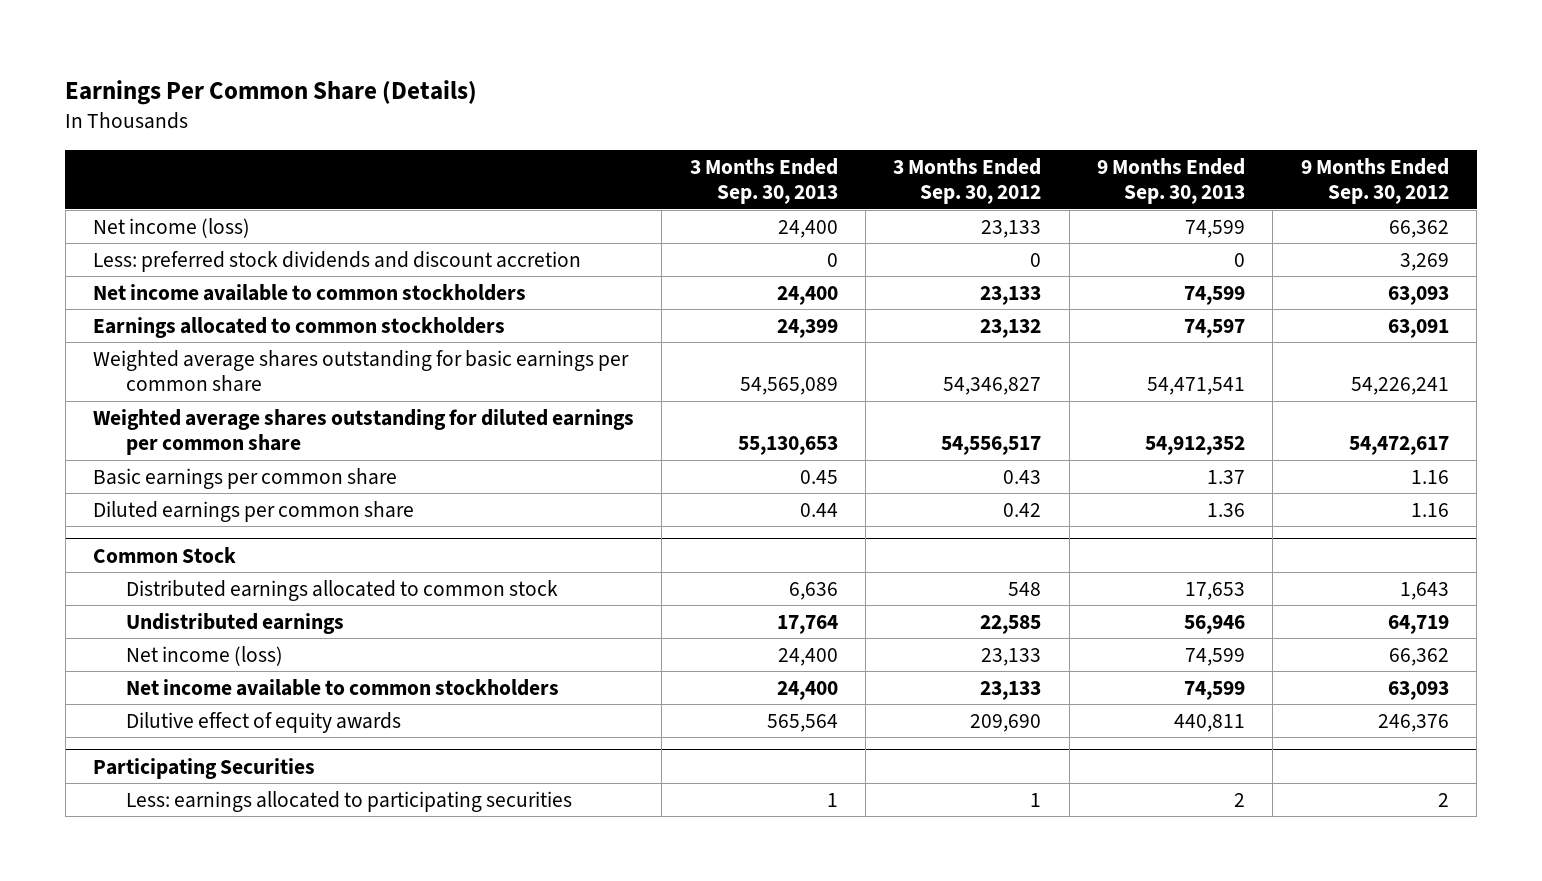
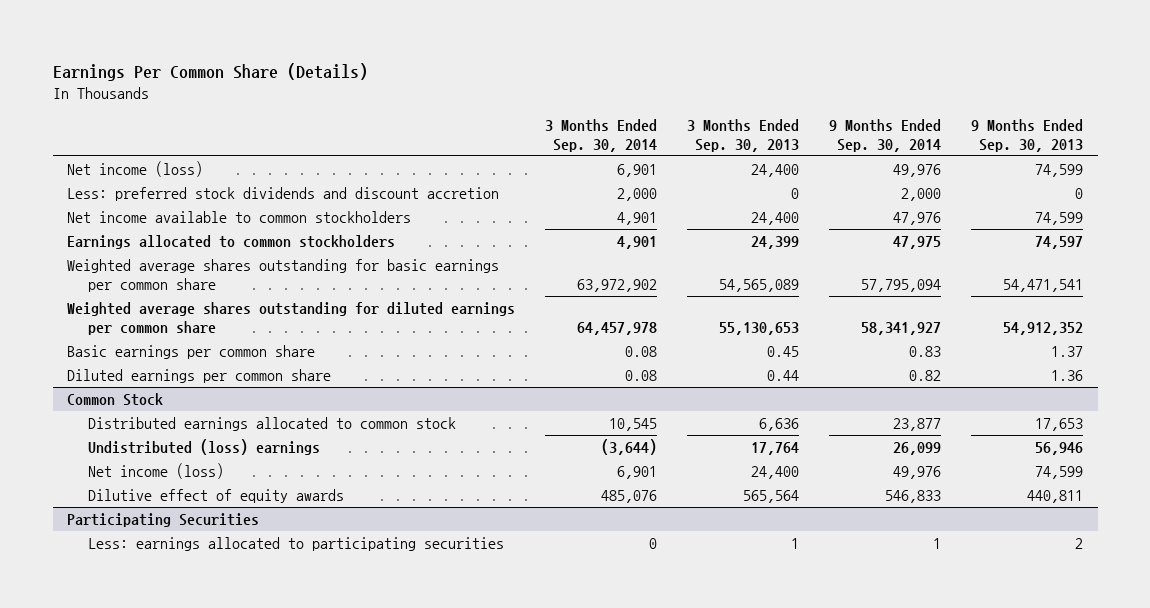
- | 3 Months Ended Sep. 30, 2013 | 3 Months Ended Sep. 30, 2012 | 9 Months Ended Sep. 30, 2013 | 9 Months Ended Sep. 30, 2012
+ | 3 Months Ended Sep. 30, 2014 | 3 Months Ended Sep. 30, 2013 | 9 Months Ended Sep. 30, 2014 | 9 Months Ended Sep. 30, 2013
@ Common Stock
- Undistributed earnings | 17,764 | 22,585 | 56,946 | 64,719
+ Undistributed (loss) earnings | (3,644) | 17,764 | 26,099 | 56,946
- Net income available to common stockholders | 24,400 | 23,133 | 74,599 | 63,093

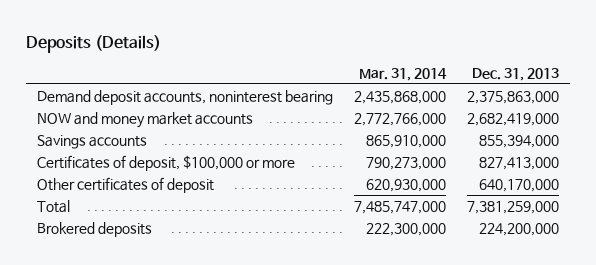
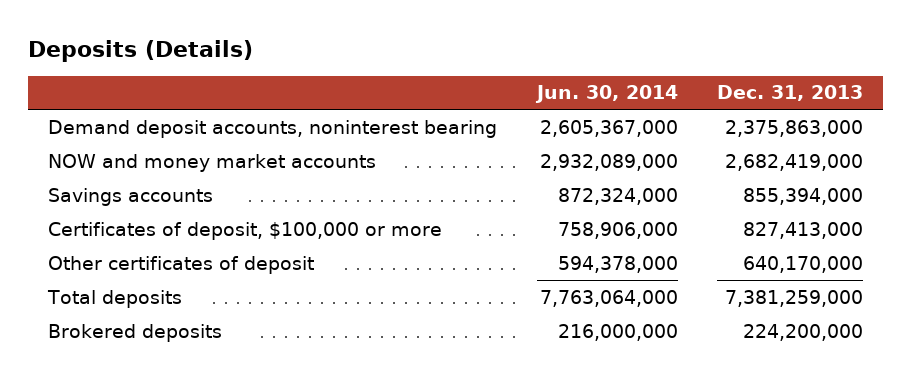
- | Mar. 31, 2014 | Dec. 31, 2013
+ | Jun. 30, 2014 | Dec. 31, 2013
- Total | 7,485,747,000 | 7,381,259,000
+ Total deposits | 7,763,064,000 | 7,381,259,000

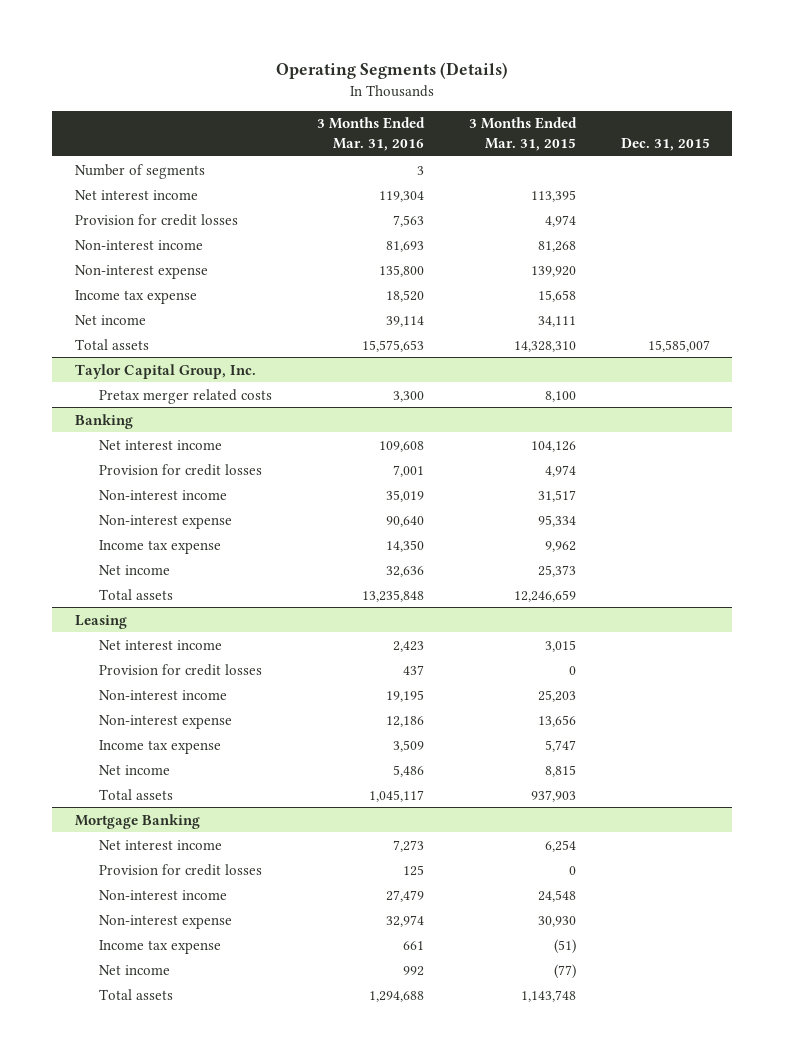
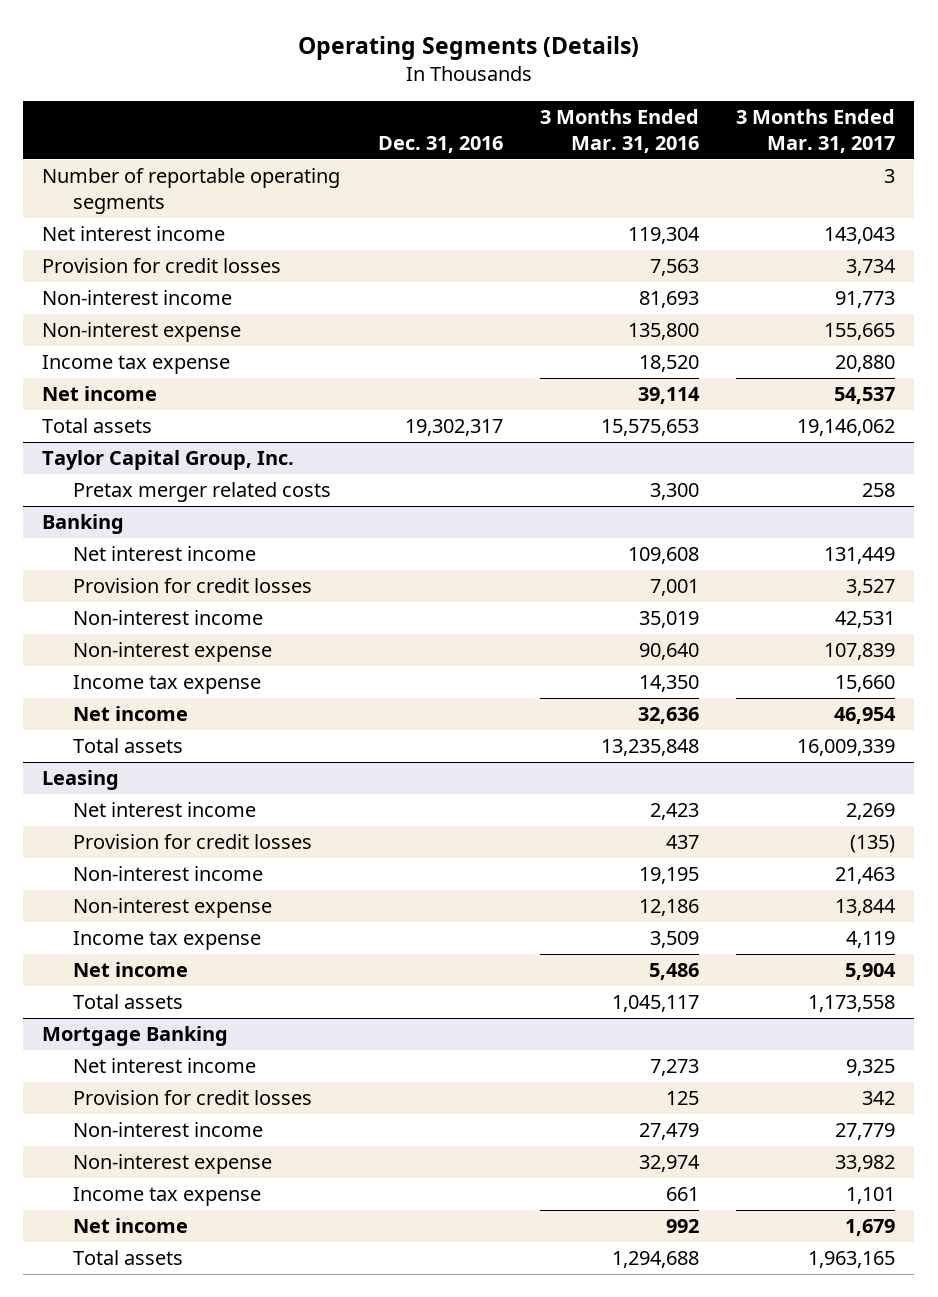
- | 3 Months Ended Mar. 31, 2016 | 3 Months Ended Mar. 31, 2015 | Dec. 31, 2015
+ | Dec. 31, 2016 | 3 Months Ended Mar. 31, 2016 | 3 Months Ended Mar. 31, 2017
- Number of segments | 3 | |
+ Number of reportable operating segments | | | 3

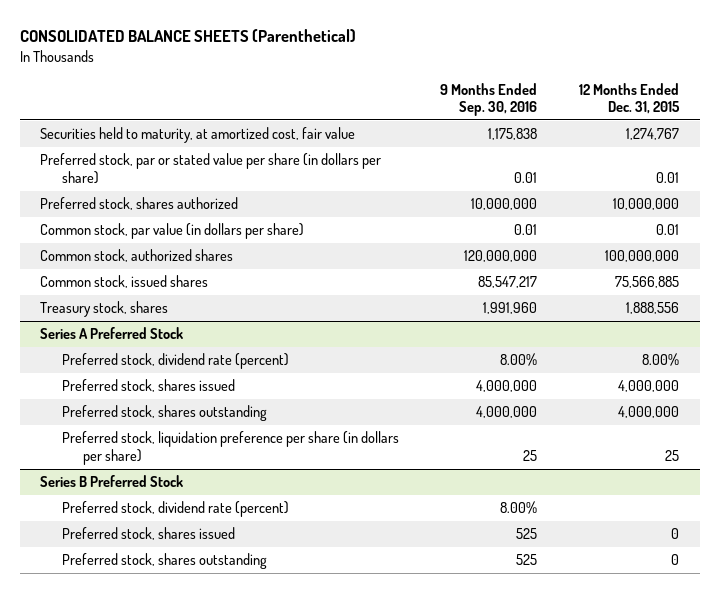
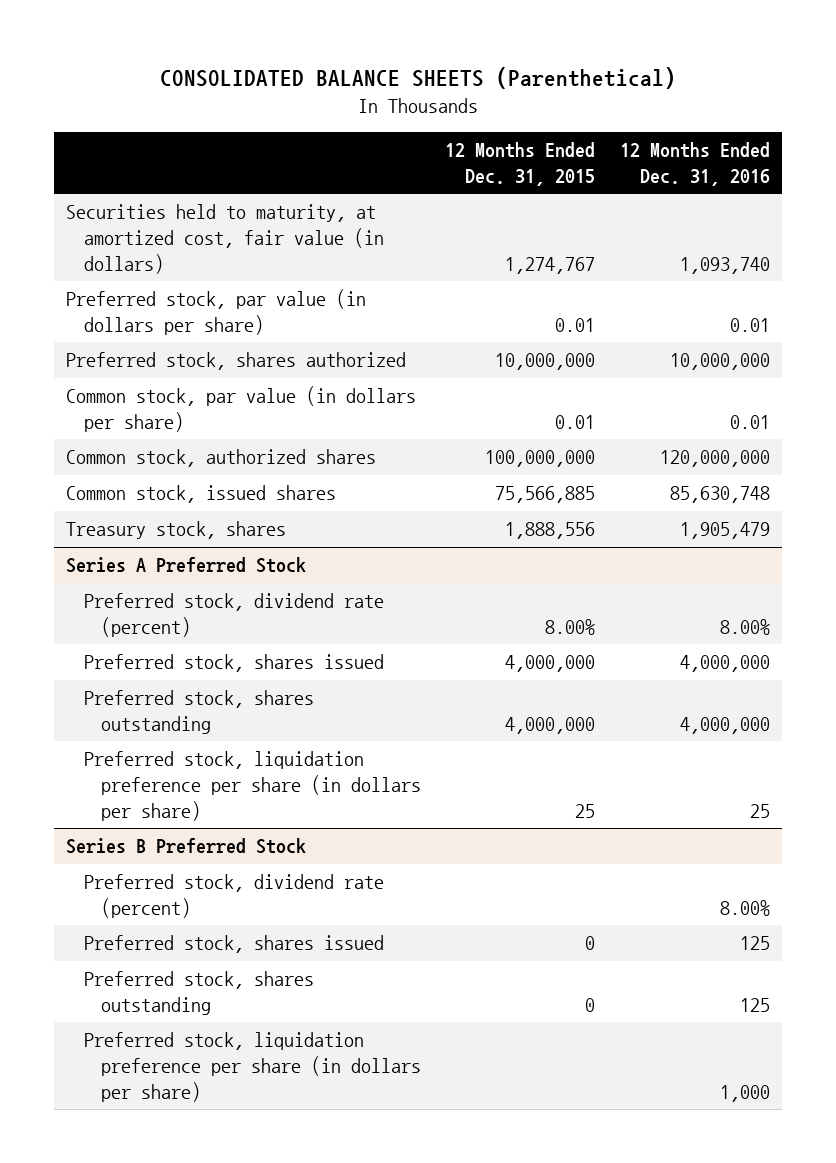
- | 9 Months Ended Sep. 30, 2016 | 12 Months Ended Dec. 31, 2015
+ | 12 Months Ended Dec. 31, 2015 | 12 Months Ended Dec. 31, 2016
- Securities held to maturity, at amortized cost, fair value | 1,175,838 | 1,274,767
- Preferred stock, par or stated value per share (in dollars per share) | 0.01 | 0.01
+ Securities held to maturity, at amortized cost, fair value (in dollars) | 1,274,767 | 1,093,740
+ Preferred stock, par value (in dollars per share) | 0.01 | 0.01
@ Series B Preferred Stock
+ Preferred stock, liquidation preference per share (in dollars per share) | | 1,000

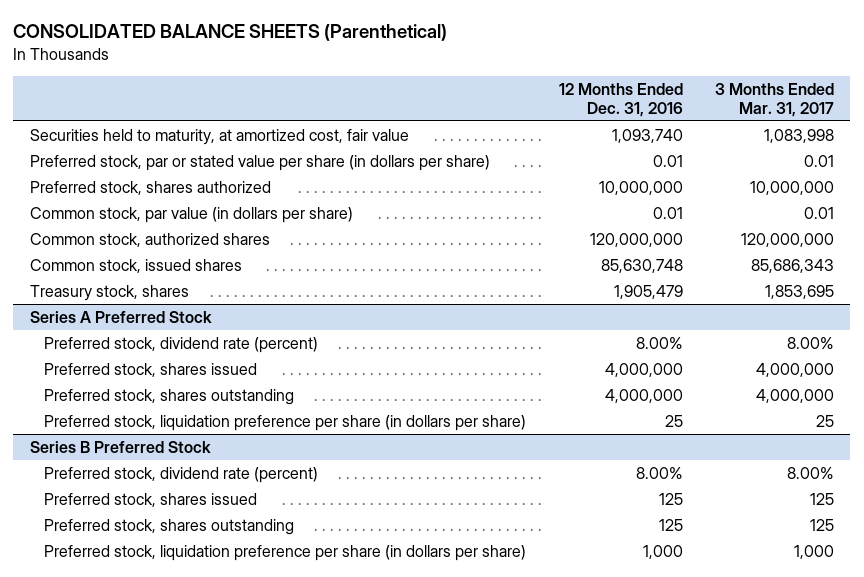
- | 12 Months Ended Dec. 31, 2015 | 12 Months Ended Dec. 31, 2016
+ | 12 Months Ended Dec. 31, 2016 | 3 Months Ended Mar. 31, 2017
- Securities held to maturity, at amortized cost, fair value (in dollars) | 1,274,767 | 1,093,740
- Preferred stock, par value (in dollars per share) | 0.01 | 0.01
+ Securities held to maturity, at amortized cost, fair value | 1,093,740 | 1,083,998
+ Preferred stock, par or stated value per share (in dollars per share) | 0.01 | 0.01

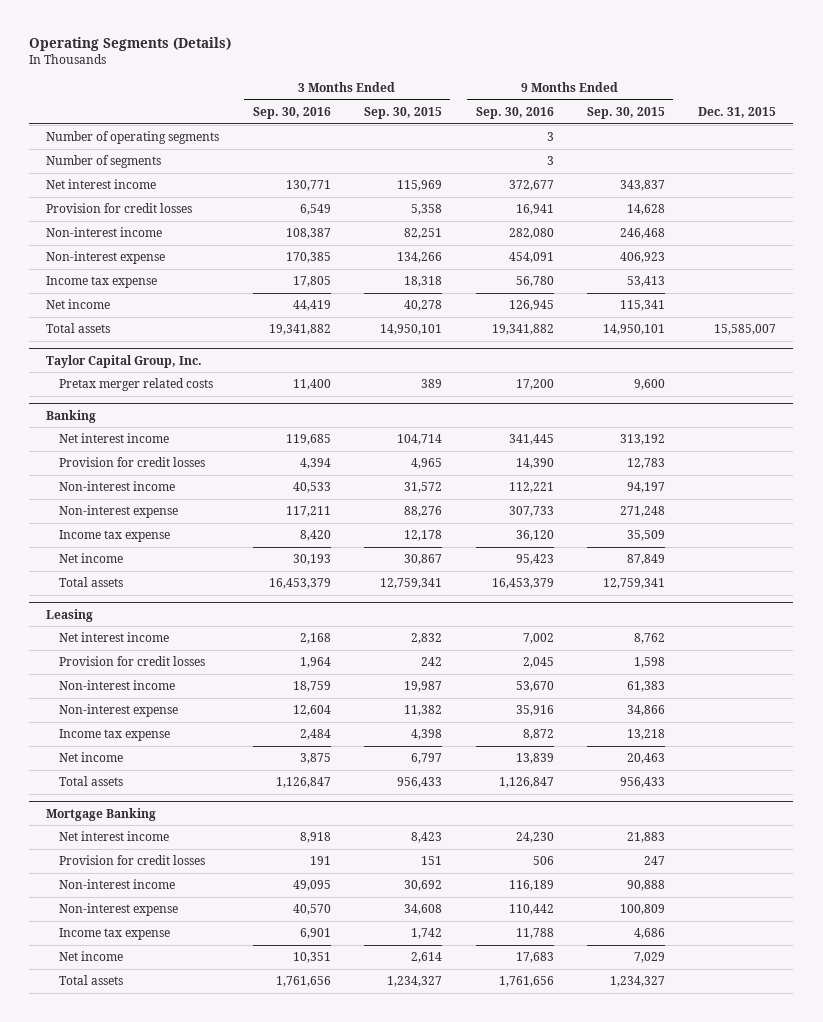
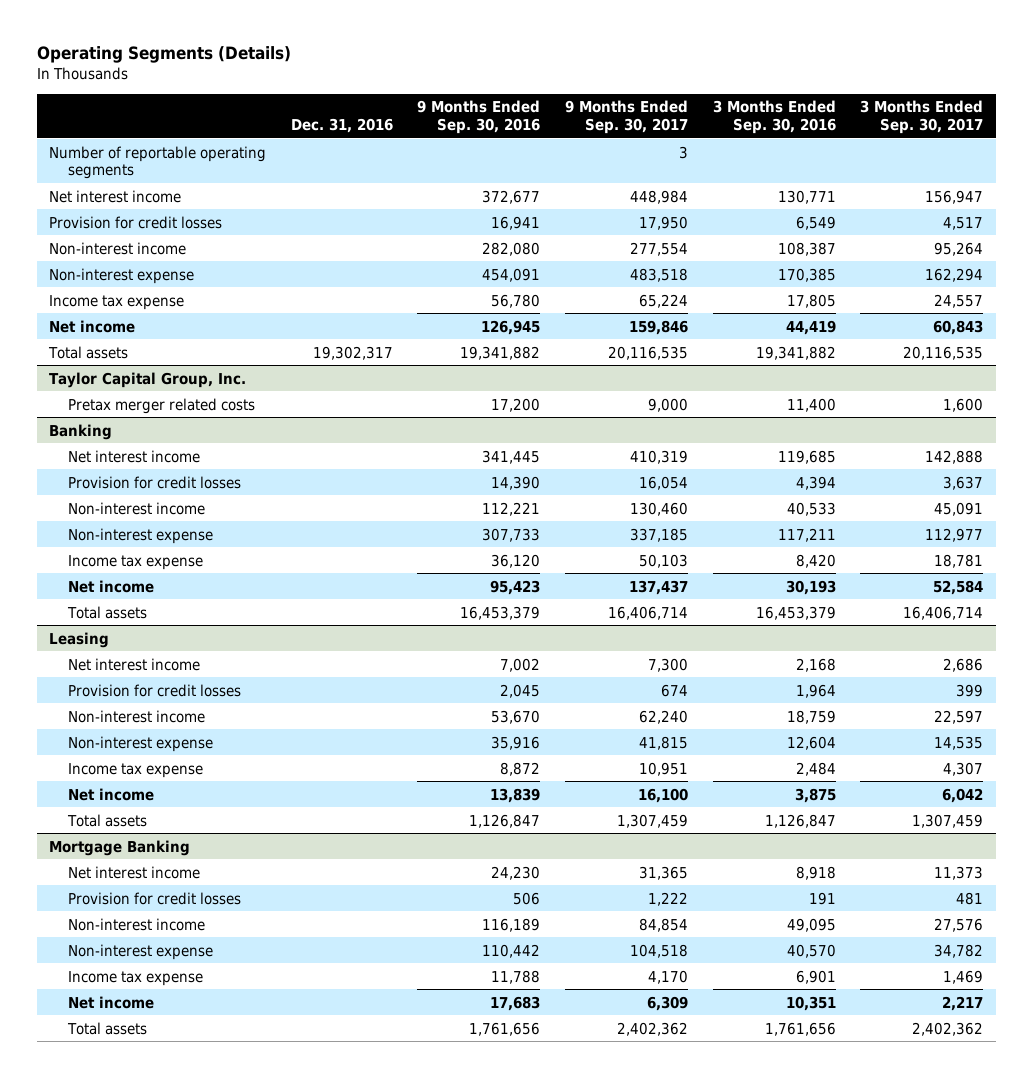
- | 3 Months Ended Sep. 30, 2016 | 3 Months Ended Sep. 30, 2015 | 9 Months Ended Sep. 30, 2016 | 9 Months Ended Sep. 30, 2015 | Dec. 31, 2015
+ | Dec. 31, 2016 | 9 Months Ended Sep. 30, 2016 | 9 Months Ended Sep. 30, 2017 | 3 Months Ended Sep. 30, 2016 | 3 Months Ended Sep. 30, 2017
- Number of operating segments | | | 3 | |
- Number of segments | | | 3 | |
+ Number of reportable operating segments | | | 3 | |

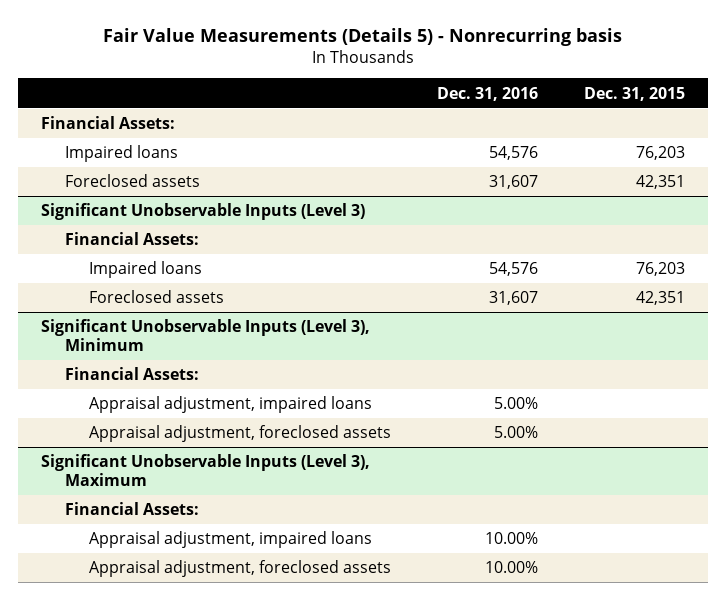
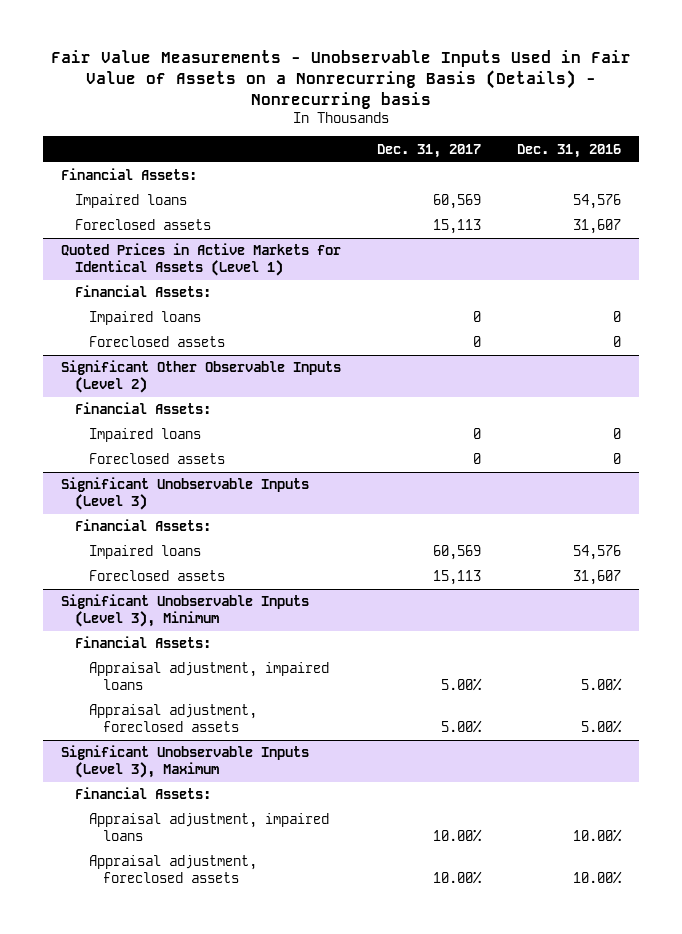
- Fair Value Measurements (Details 5) - Nonrecurring basis
+ Fair Value Measurements - Unobservable Inputs Used in Fair Value of Assets on a Nonrecurring Basis (Details) - Nonrecurring basis
- | Dec. 31, 2016 | Dec. 31, 2015
+ | Dec. 31, 2017 | Dec. 31, 2016
+ Quoted Prices in Active Markets for Identical Assets (Level 1)
+ Financial Assets:
+ Impaired loans | 0 | 0
+ Foreclosed assets | 0 | 0
+ Significant Other Observable Inputs (Level 2)
+ Financial Assets:
+ Impaired loans | 0 | 0
+ Foreclosed assets | 0 | 0

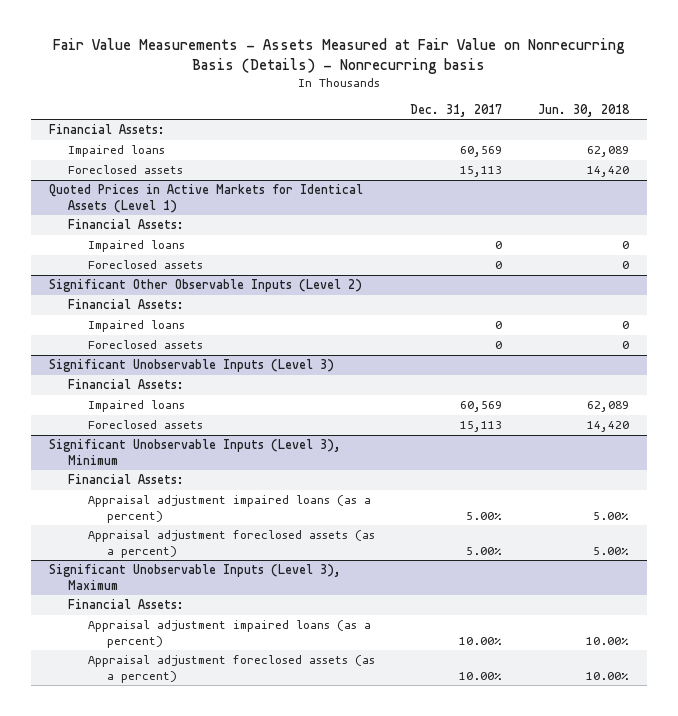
- Fair Value Measurements - Unobservable Inputs Used in Fair Value of Assets on a Nonrecurring Basis (Details) - Nonrecurring basis
+ Fair Value Measurements - Assets Measured at Fair Value on Nonrecurring Basis (Details) - Nonrecurring basis
- | Dec. 31, 2017 | Dec. 31, 2016
+ | Dec. 31, 2017 | Jun. 30, 2018
@ Significant Unobservable Inputs (Level 3), Minimum
- Appraisal adjustment, impaired loans | 5.00% | 5.00%
- Appraisal adjustment, foreclosed assets | 5.00% | 5.00%
+ Appraisal adjustment impaired loans (as a percent) | 5.00% | 5.00%
+ Appraisal adjustment foreclosed assets (as a percent) | 5.00% | 5.00%
@ Significant Unobservable Inputs (Level 3), Maximum
- Appraisal adjustment, impaired loans | 10.00% | 10.00%
- Appraisal adjustment, foreclosed assets | 10.00% | 10.00%
+ Appraisal adjustment impaired loans (as a percent) | 10.00% | 10.00%
+ Appraisal adjustment foreclosed assets (as a percent) | 10.00% | 10.00%

